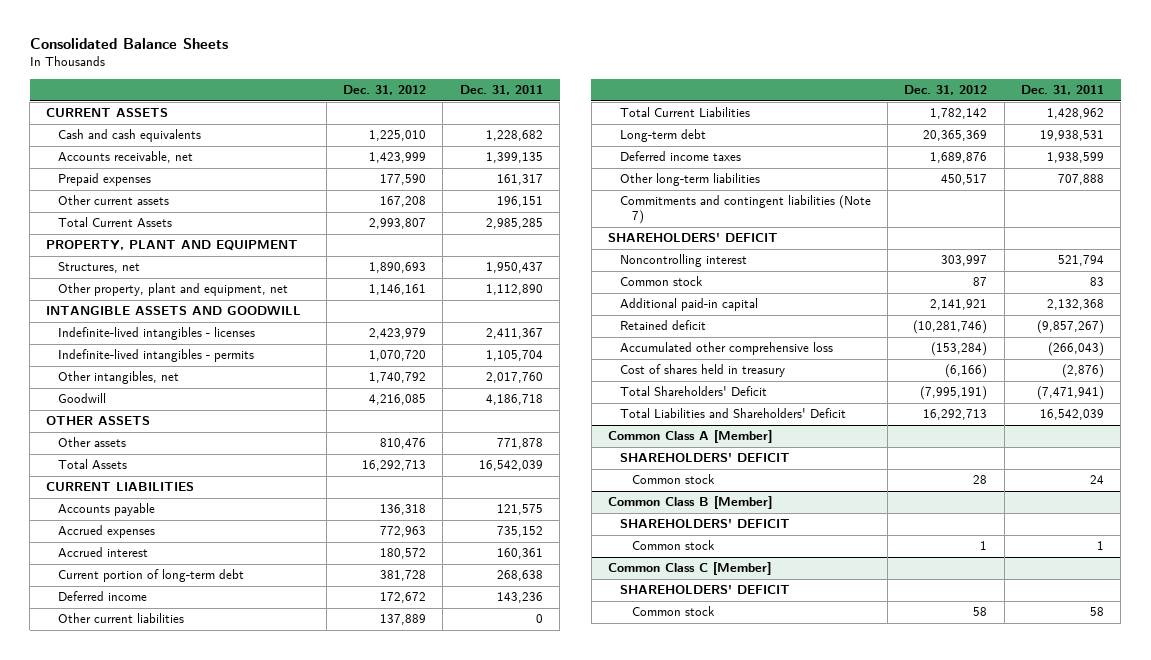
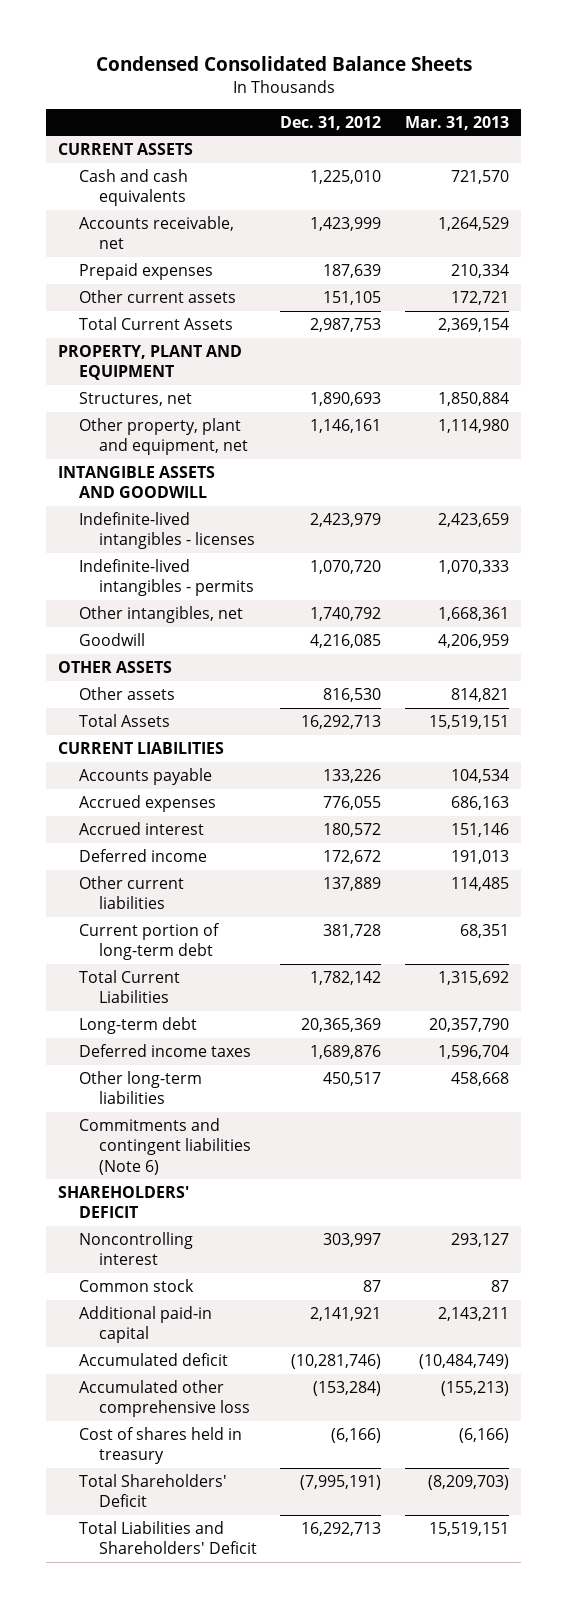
- Consolidated Balance Sheets
+ Condensed Consolidated Balance Sheets
- | Dec. 31, 2012 | Dec. 31, 2011
+ | Dec. 31, 2012 | Mar. 31, 2013
- Prepaid expenses | 177,590 | 161,317
- Other current assets | 167,208 | 196,151
- Total Current Assets | 2,993,807 | 2,985,285
+ Prepaid expenses | 187,639 | 210,334
+ Other current assets | 151,105 | 172,721
+ Total Current Assets | 2,987,753 | 2,369,154
- Other assets | 810,476 | 771,878
+ Other assets | 816,530 | 814,821
- Accounts payable | 136,318 | 121,575
- Accrued expenses | 772,963 | 735,152
+ Accounts payable | 133,226 | 104,534
+ Accrued expenses | 776,055 | 686,163
moved down: Current portion of long-term debt | 381,728 | 68,351
- Commitments and contingent liabilities (Note 7)
+ Commitments and contingent liabilities (Note 6)
- Retained deficit | (10,281,746) | (9,857,267)
+ Accumulated deficit | (10,281,746) | (10,484,749)
- Common Class A [Member]
- SHAREHOLDERS' DEFICIT
- Common stock | 28 | 24
- Common Class B [Member]
- SHAREHOLDERS' DEFICIT
- Common stock | 1 | 1
- Common Class C [Member]
- SHAREHOLDERS' DEFICIT
- Common stock | 58 | 58

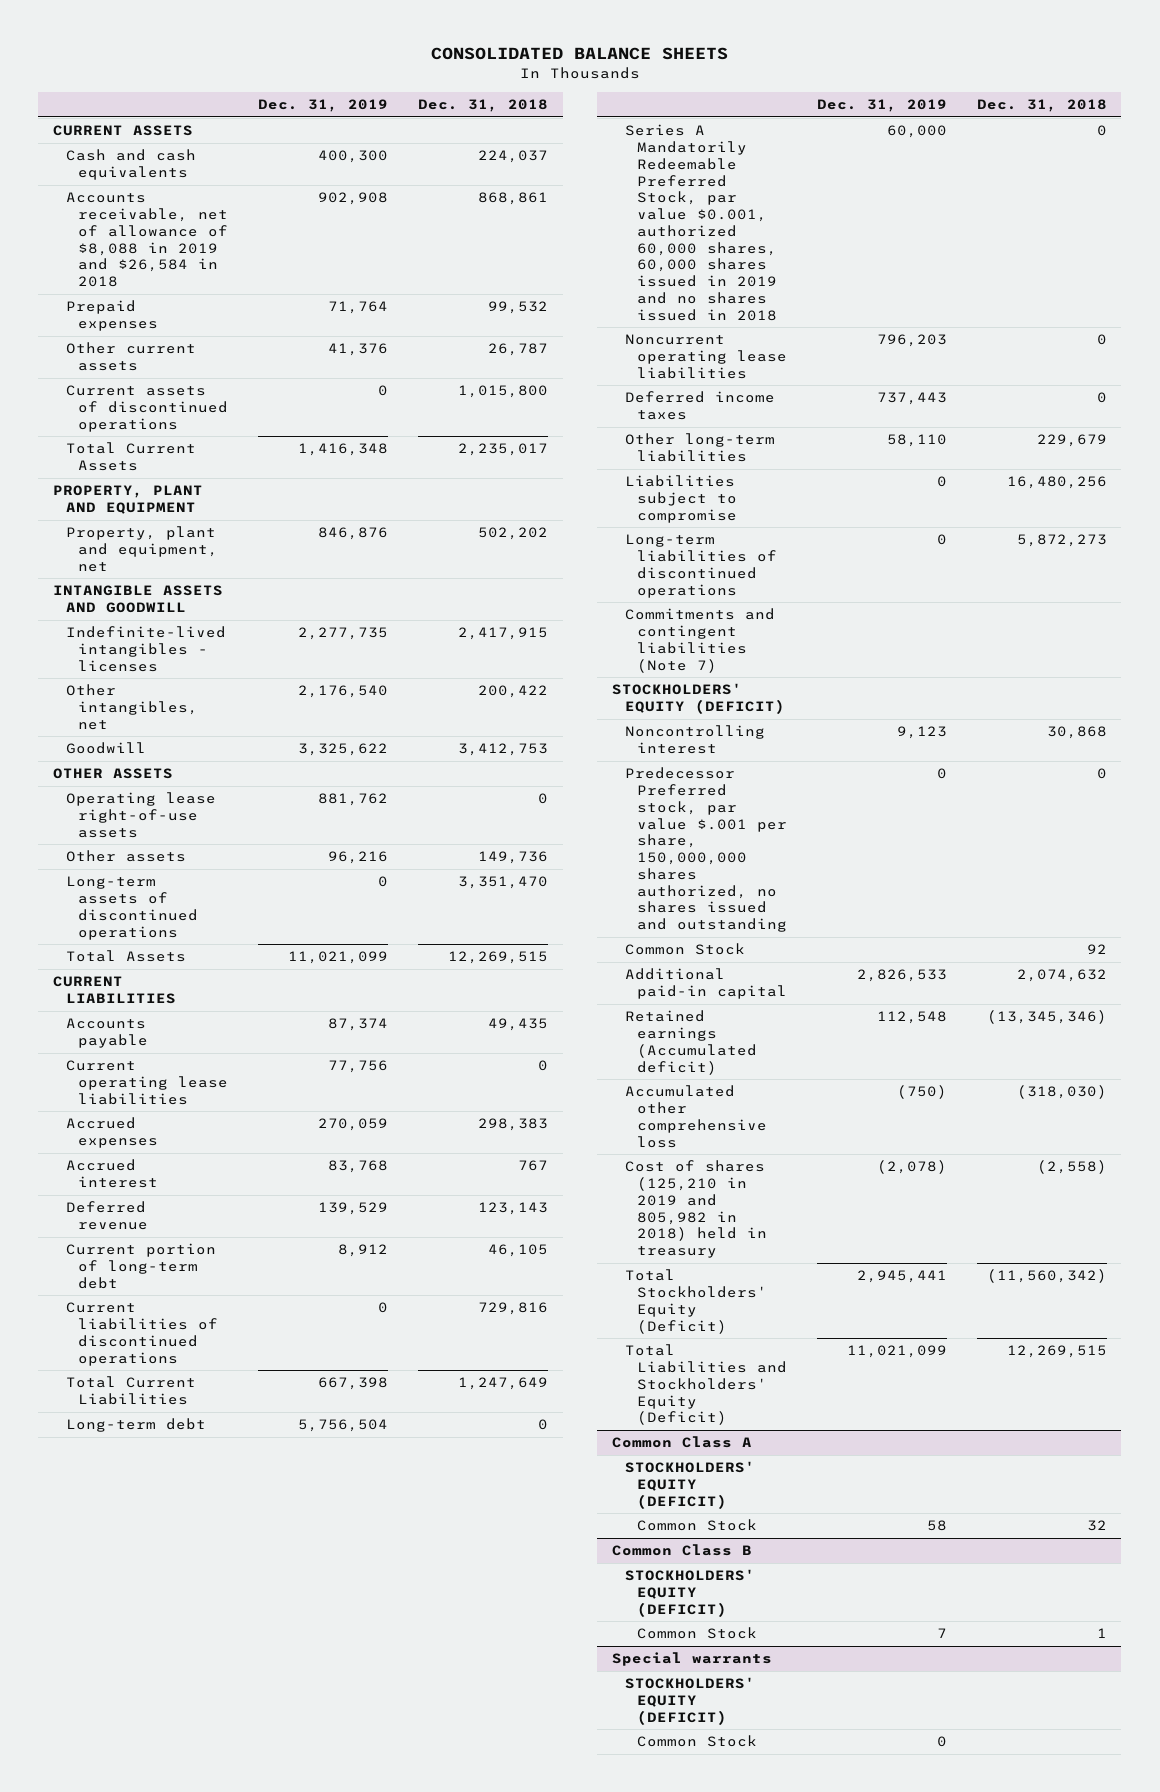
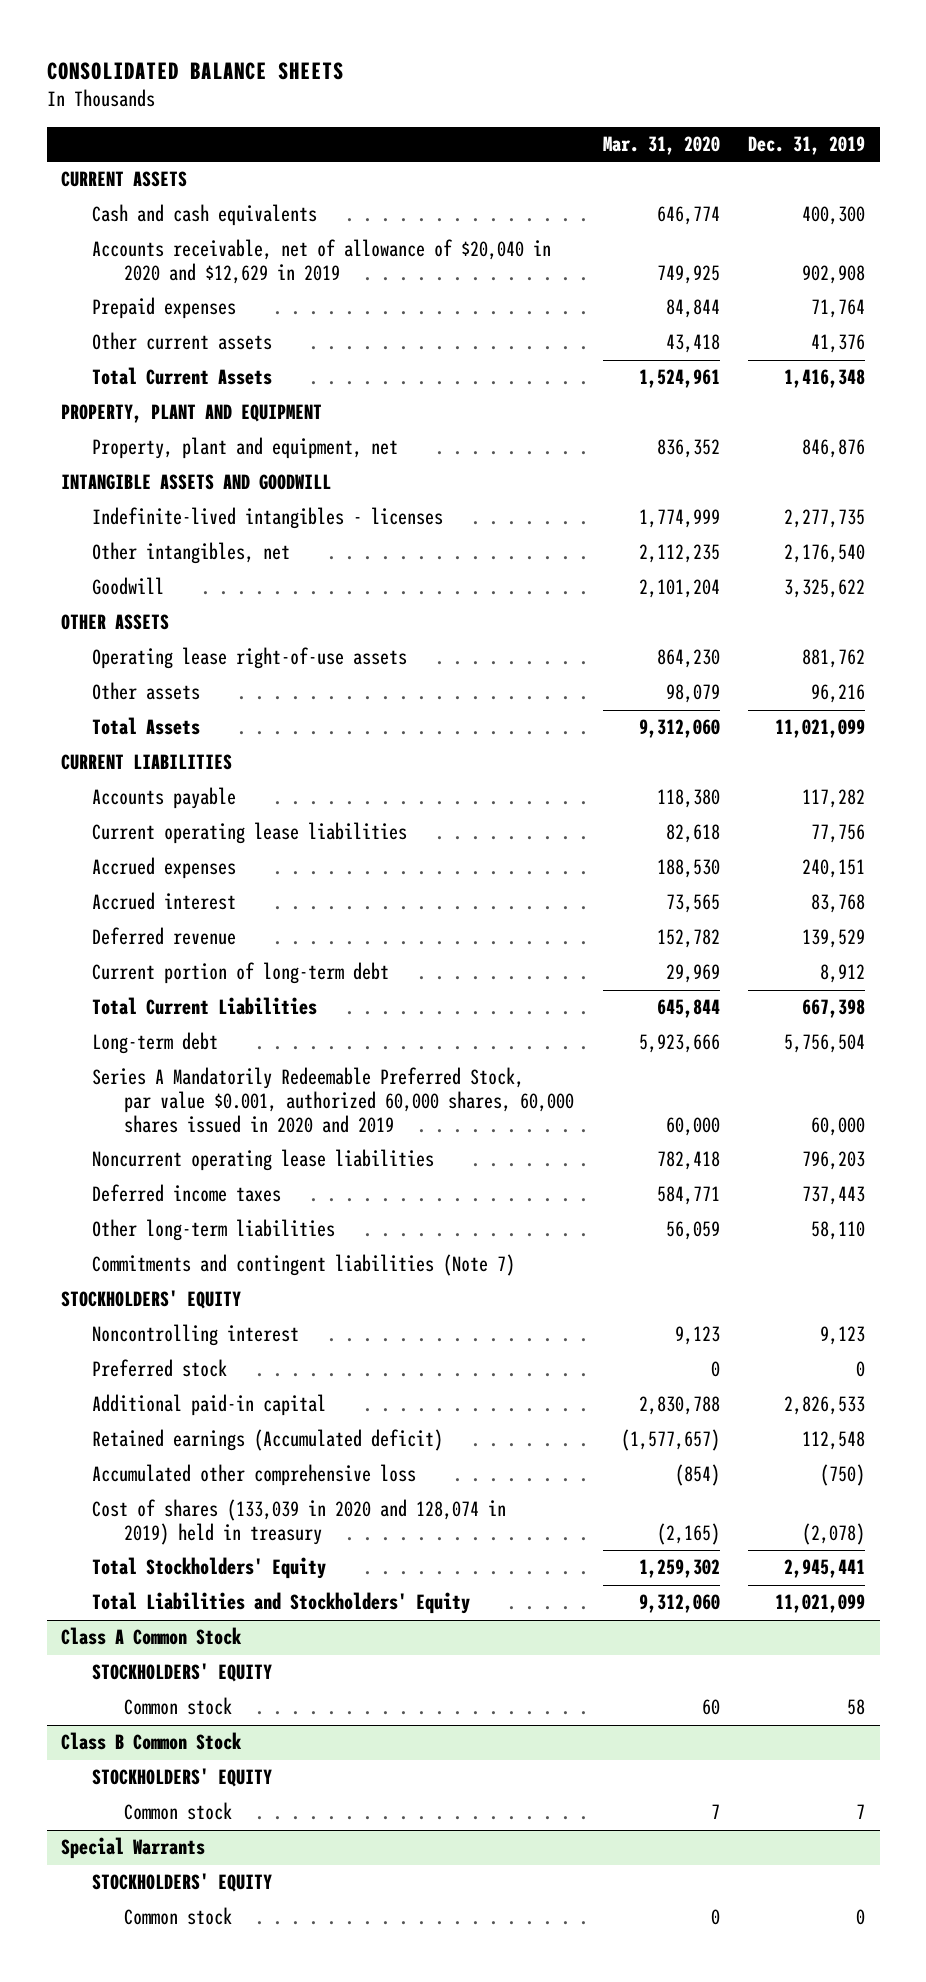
- | Dec. 31, 2019 | Dec. 31, 2018
+ | Mar. 31, 2020 | Dec. 31, 2019
- Accounts receivable, net of allowance of $8,088 in 2019 and $26,584 in 2018 | 902,908 | 868,861
+ Accounts receivable, net of allowance of $20,040 in 2020 and $12,629 in 2019 | 749,925 | 902,908
- Current assets of discontinued operations | 0 | 1,015,800
- Long-term assets of discontinued operations | 0 | 3,351,470
- Accounts payable | 87,374 | 49,435
+ Accounts payable | 118,380 | 117,282
- Accrued expenses | 270,059 | 298,383
+ Accrued expenses | 188,530 | 240,151
- Current liabilities of discontinued operations | 0 | 729,816
- Series A Mandatorily Redeemable Preferred Stock, par value $0.001, authorized 60,000 shares, 60,000 shares issued in 2019 and no shares issued in 2018 | 60,000 | 0
+ Series A Mandatorily Redeemable Preferred Stock, par value $0.001, authorized 60,000 shares, 60,000 shares issued in 2020 and 2019 | 60,000 | 60,000
- Liabilities subject to compromise | 0 | 16,480,256
- Long-term liabilities of discontinued operations | 0 | 5,872,273
- STOCKHOLDERS' EQUITY (DEFICIT)
+ STOCKHOLDERS' EQUITY
- Predecessor Preferred stock, par value $.001 per share, 150,000,000 shares authorized, no shares issued and outstanding | 0 | 0
- Common Stock | | 92
+ Preferred stock | 0 | 0
- Cost of shares (125,210 in 2019 and 805,982 in 2018) held in treasury | (2,078) | (2,558)
- Total Stockholders' Equity (Deficit) | 2,945,441 | (11,560,342)
- Total Liabilities and Stockholders' Equity (Deficit) | 11,021,099 | 12,269,515
- Common Class A
- STOCKHOLDERS' EQUITY (DEFICIT)
- Common Stock | 58 | 32
- Common Class B
- STOCKHOLDERS' EQUITY (DEFICIT)
- Common Stock | 7 | 1
- Special warrants
- STOCKHOLDERS' EQUITY (DEFICIT)
- Common Stock | 0 |
+ Cost of shares (133,039 in 2020 and 128,074 in 2019) held in treasury | (2,165) | (2,078)
+ Total Stockholders' Equity | 1,259,302 | 2,945,441
+ Total Liabilities and Stockholders' Equity | 9,312,060 | 11,021,099
+ Class A Common Stock
+ STOCKHOLDERS' EQUITY
+ Common stock | 60 | 58
+ Class B Common Stock
+ STOCKHOLDERS' EQUITY
+ Common stock | 7 | 7
+ Special Warrants
+ STOCKHOLDERS' EQUITY
+ Common stock | 0 | 0

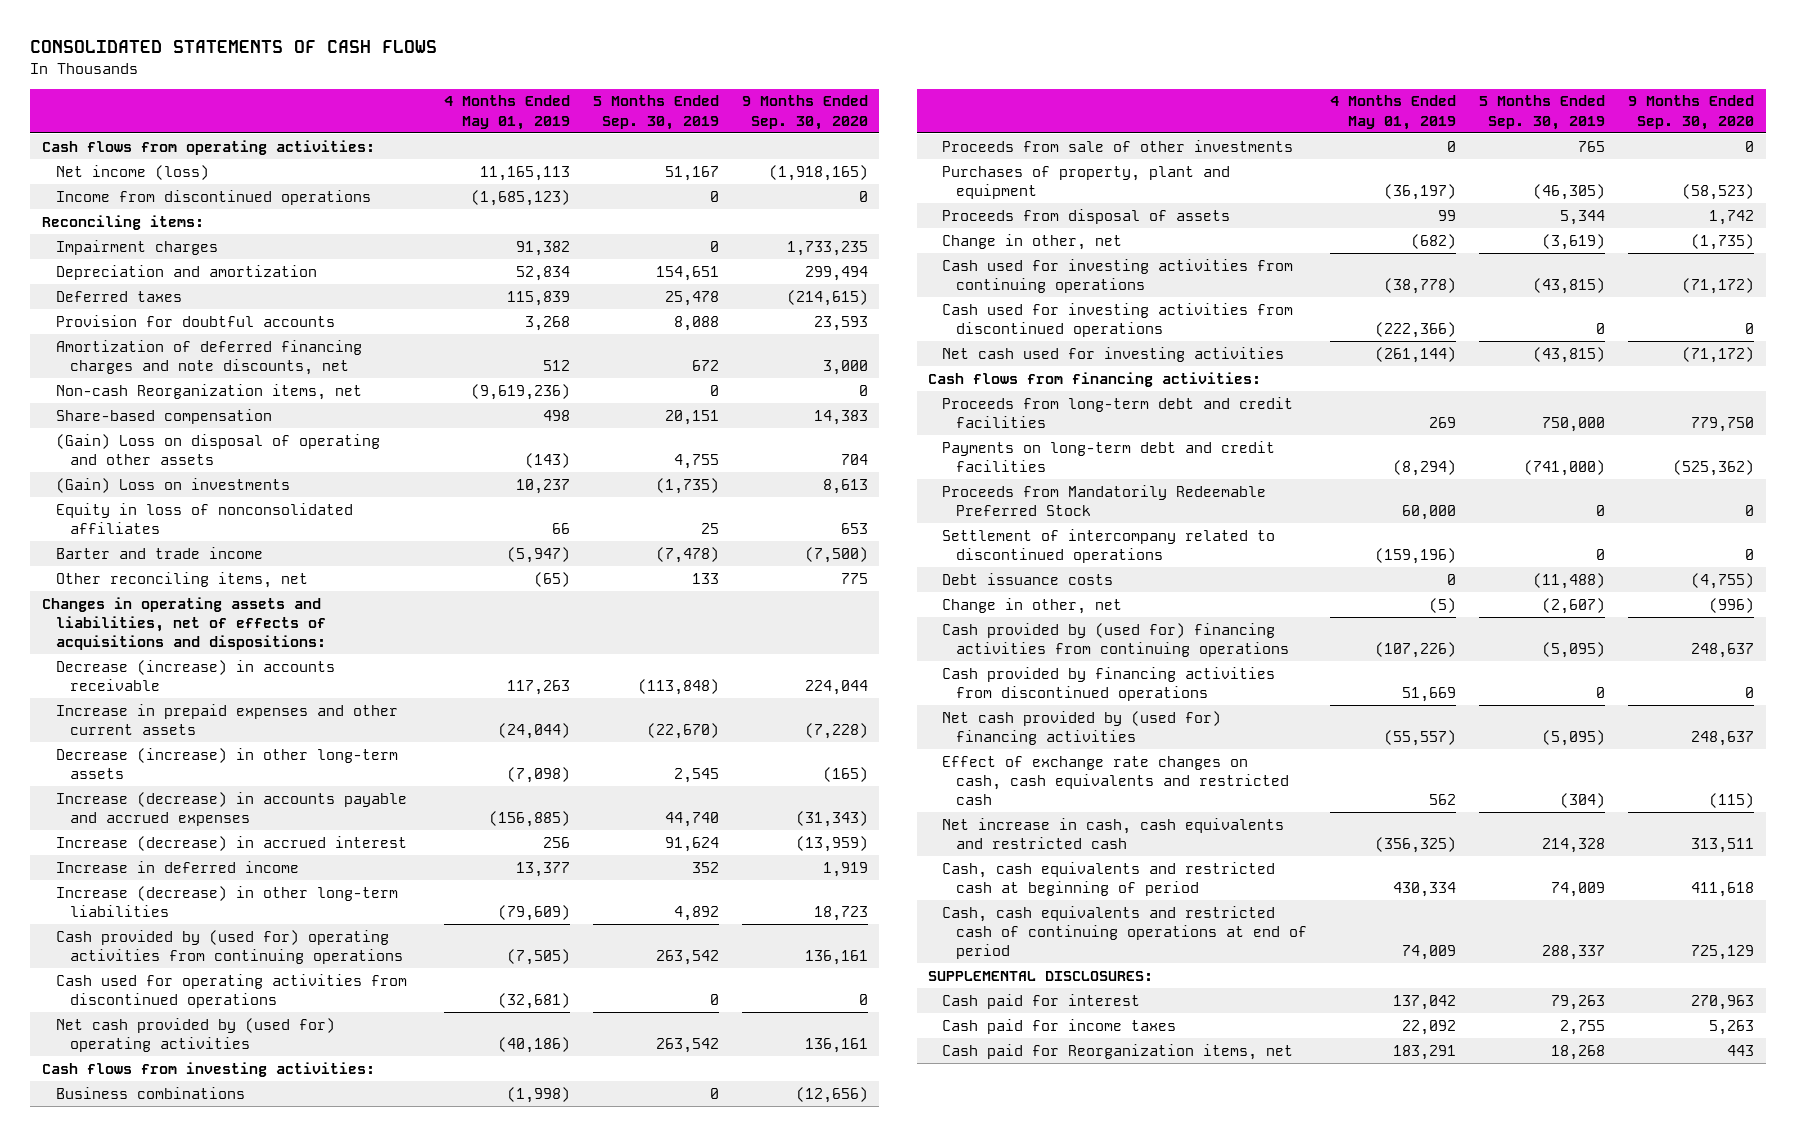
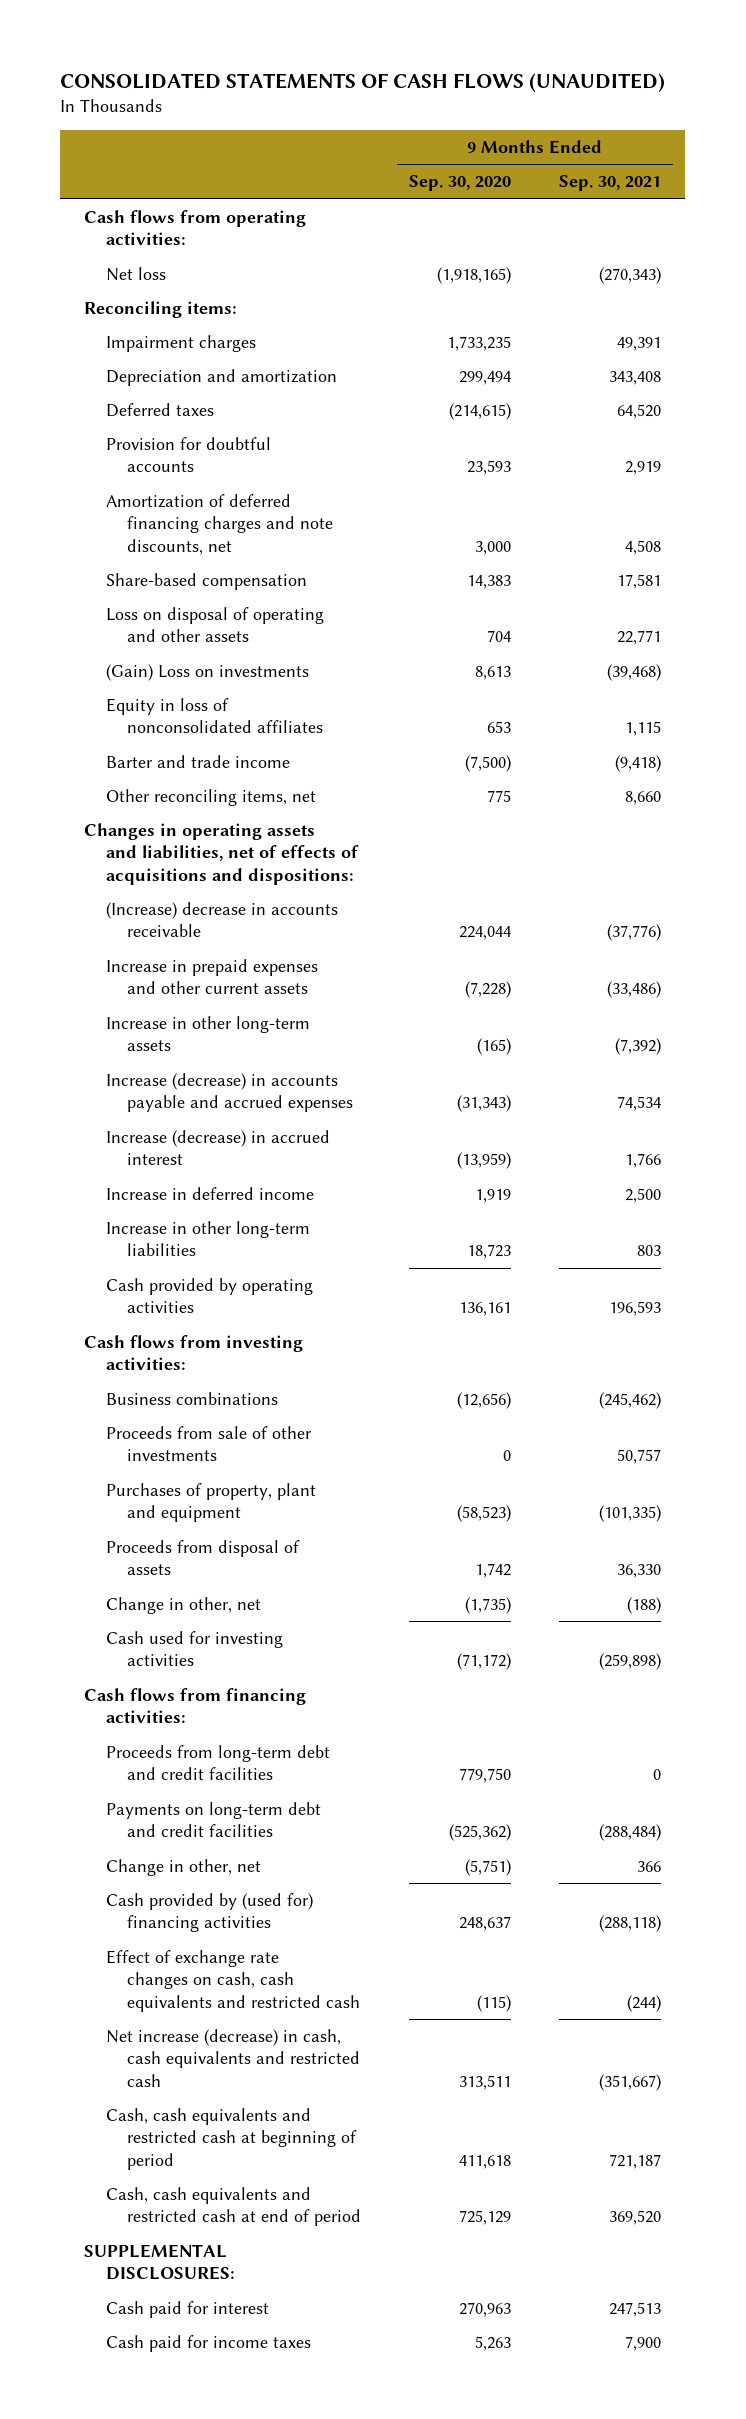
- CONSOLIDATED STATEMENTS OF CASH FLOWS
+ CONSOLIDATED STATEMENTS OF CASH FLOWS (UNAUDITED)
- | 4 Months Ended May 01, 2019 | 5 Months Ended Sep. 30, 2019 | 9 Months Ended Sep. 30, 2020
+ | 9 Months Ended Sep. 30, 2020 | 9 Months Ended Sep. 30, 2021
- Net income (loss) | 11,165,113 | 51,167 | (1,918,165)
- Income from discontinued operations | (1,685,123) | 0 | 0
+ Net loss | (1,918,165) | (270,343)
- Non-cash Reorganization items, net | (9,619,236) | 0 | 0
- (Gain) Loss on disposal of operating and other assets | (143) | 4,755 | 704
+ Loss on disposal of operating and other assets | 704 | 22,771
- Decrease (increase) in accounts receivable | 117,263 | (113,848) | 224,044
+ (Increase) decrease in accounts receivable | 224,044 | (37,776)
- Decrease (increase) in other long-term assets | (7,098) | 2,545 | (165)
+ Increase in other long-term assets | (165) | (7,392)
- Increase (decrease) in other long-term liabilities | (79,609) | 4,892 | 18,723
- Cash provided by (used for) operating activities from continuing operations | (7,505) | 263,542 | 136,161
- Cash used for operating activities from discontinued operations | (32,681) | 0 | 0
- Net cash provided by (used for) operating activities | (40,186) | 263,542 | 136,161
+ Increase in other long-term liabilities | 18,723 | 803
+ Cash provided by operating activities | 136,161 | 196,593
- Cash used for investing activities from continuing operations | (38,778) | (43,815) | (71,172)
- Cash used for investing activities from discontinued operations | (222,366) | 0 | 0
- Net cash used for investing activities | (261,144) | (43,815) | (71,172)
+ Cash used for investing activities | (71,172) | (259,898)
- Proceeds from Mandatorily Redeemable Preferred Stock | 60,000 | 0 | 0
- Settlement of intercompany related to discontinued operations | (159,196) | 0 | 0
- Debt issuance costs | 0 | (11,488) | (4,755)
- Change in other, net | (5) | (2,607) | (996)
- Cash provided by (used for) financing activities from continuing operations | (107,226) | (5,095) | 248,637
- Cash provided by financing activities from discontinued operations | 51,669 | 0 | 0
- Net cash provided by (used for) financing activities | (55,557) | (5,095) | 248,637
+ Change in other, net | (5,751) | 366
+ Cash provided by (used for) financing activities | 248,637 | (288,118)
- Net increase in cash, cash equivalents and restricted cash | (356,325) | 214,328 | 313,511
+ Net increase (decrease) in cash, cash equivalents and restricted cash | 313,511 | (351,667)
- Cash, cash equivalents and restricted cash of continuing operations at end of period | 74,009 | 288,337 | 725,129
+ Cash, cash equivalents and restricted cash at end of period | 725,129 | 369,520
- Cash paid for Reorganization items, net | 183,291 | 18,268 | 443

